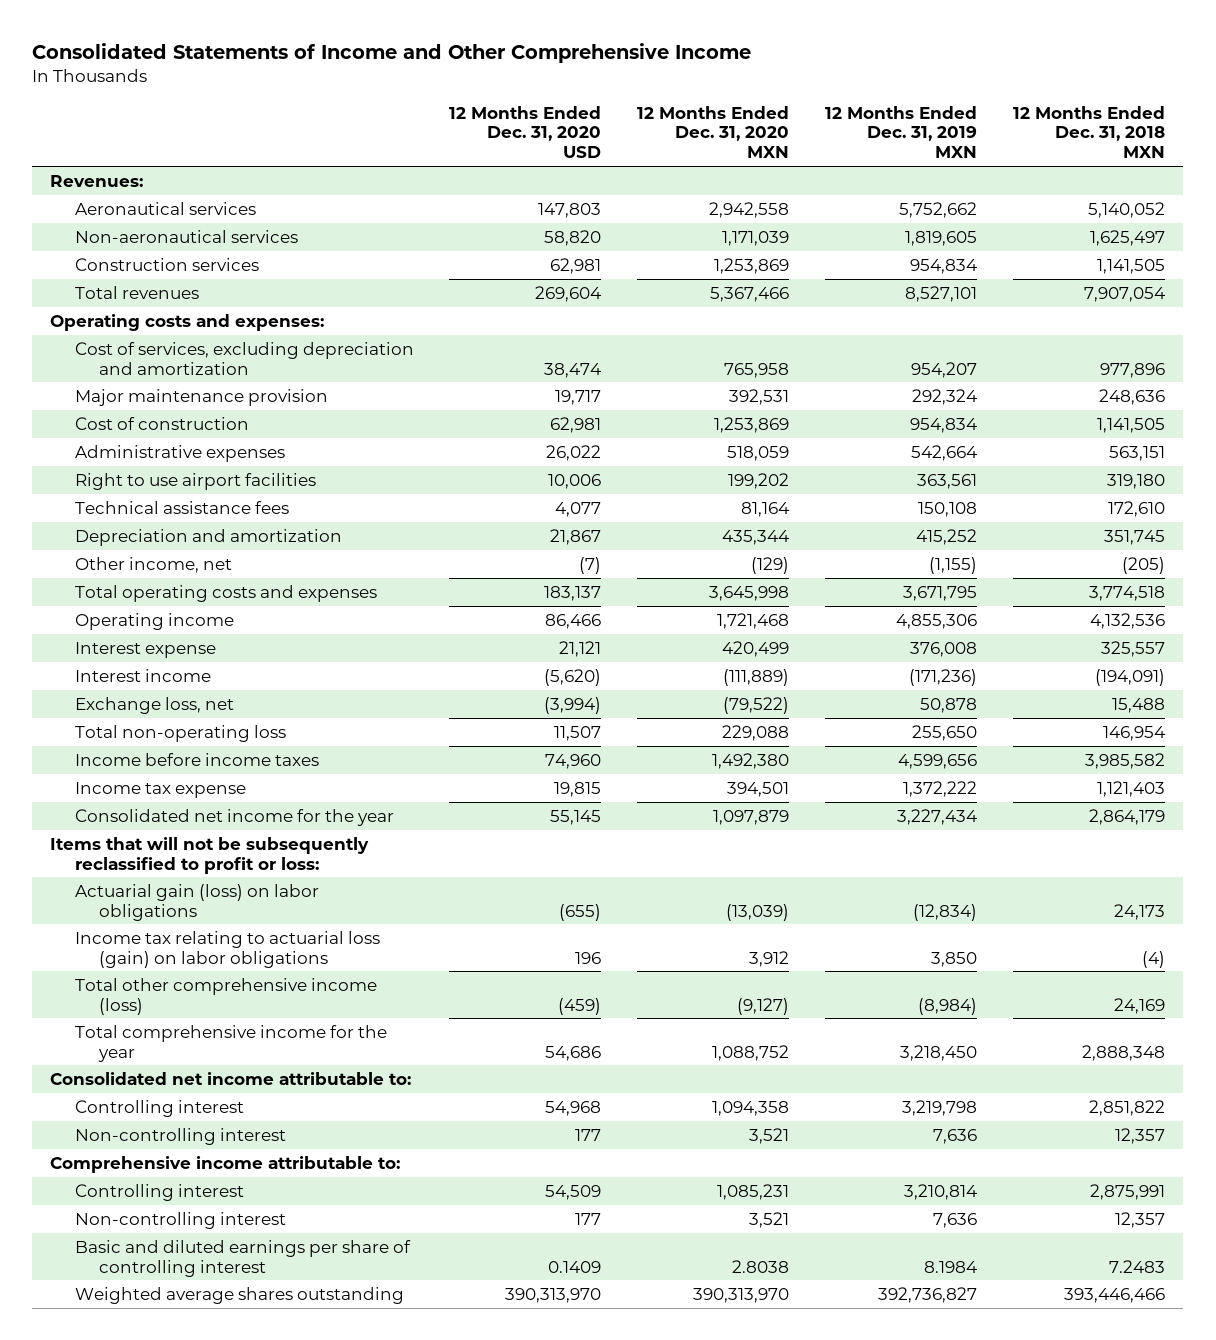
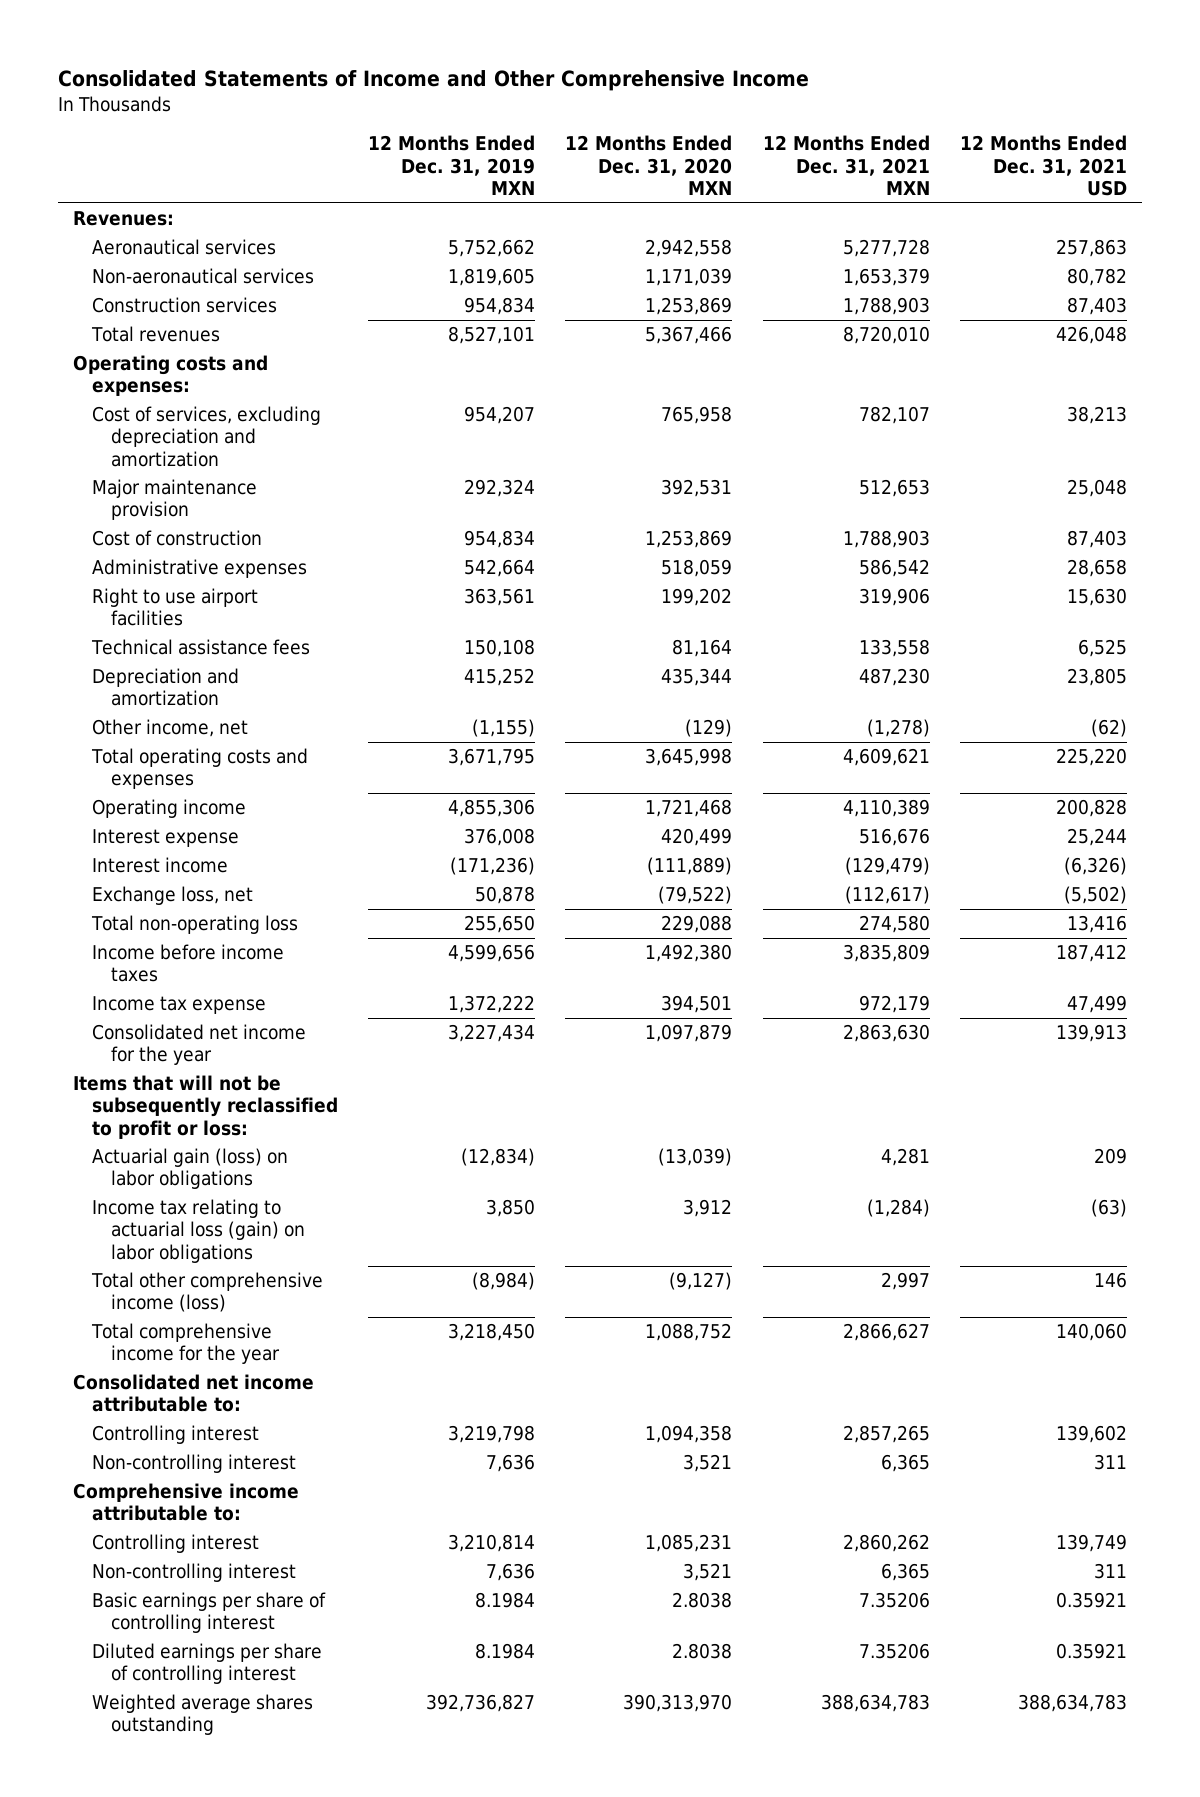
- | 12 Months Ended Dec. 31, 2020 USD | 12 Months Ended Dec. 31, 2020 MXN | 12 Months Ended Dec. 31, 2019 MXN | 12 Months Ended Dec. 31, 2018 MXN
+ | 12 Months Ended Dec. 31, 2019 MXN | 12 Months Ended Dec. 31, 2020 MXN | 12 Months Ended Dec. 31, 2021 MXN | 12 Months Ended Dec. 31, 2021 USD
- Basic and diluted earnings per share of controlling interest | 0.1409 | 2.8038 | 8.1984 | 7.2483
+ Basic earnings per share of controlling interest | 8.1984 | 2.8038 | 7.35206 | 0.35921
+ Diluted earnings per share of controlling interest | 8.1984 | 2.8038 | 7.35206 | 0.35921

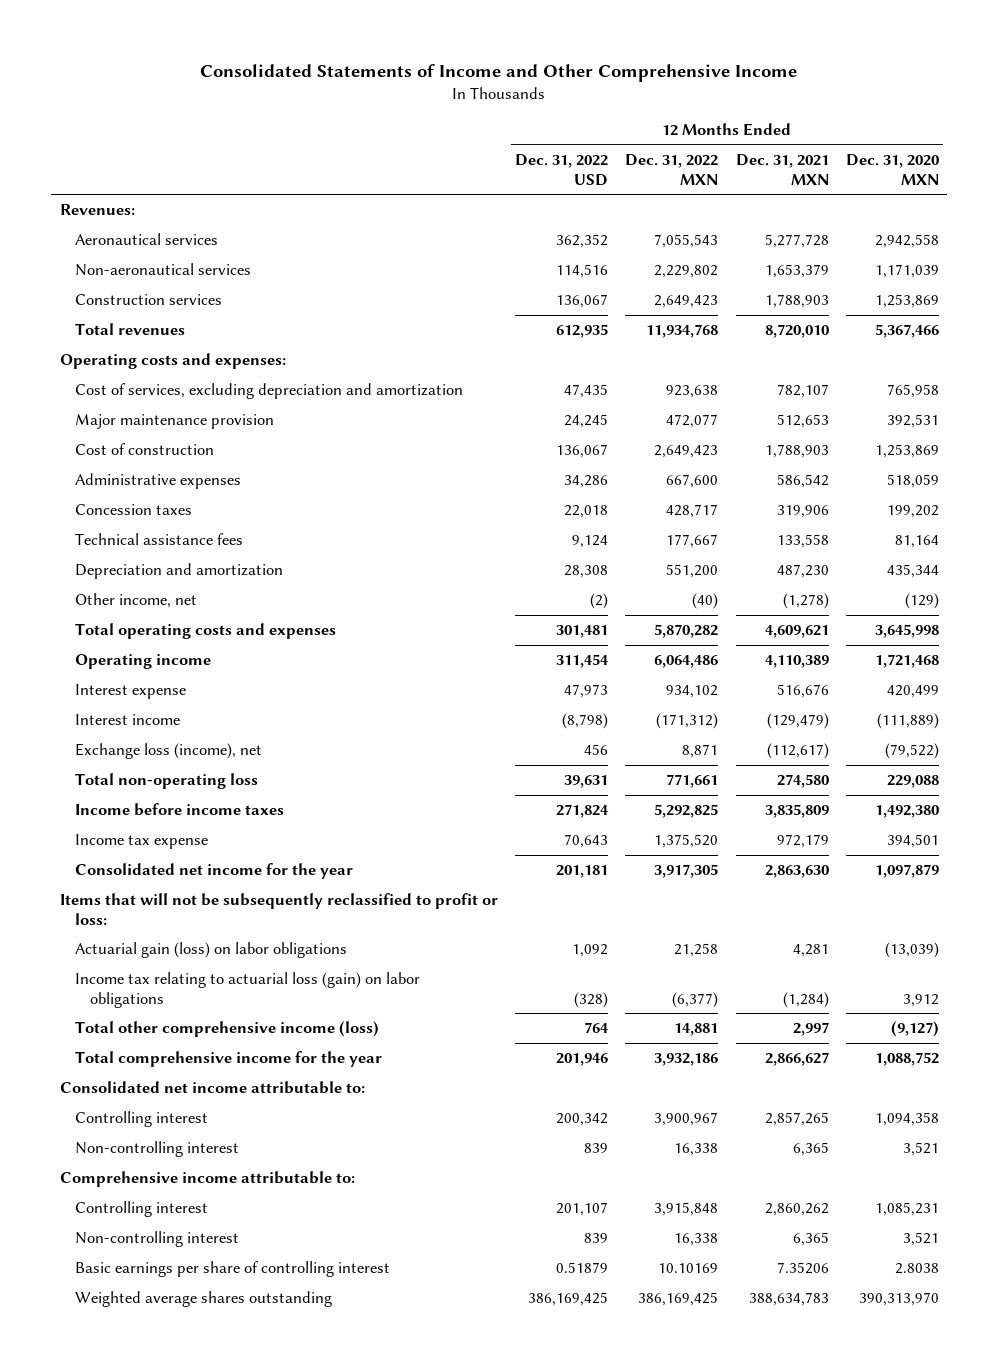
- | 12 Months Ended Dec. 31, 2019 MXN | 12 Months Ended Dec. 31, 2020 MXN | 12 Months Ended Dec. 31, 2021 MXN | 12 Months Ended Dec. 31, 2021 USD
+ | 12 Months Ended Dec. 31, 2022 USD | 12 Months Ended Dec. 31, 2022 MXN | 12 Months Ended Dec. 31, 2021 MXN | 12 Months Ended Dec. 31, 2020 MXN
- Right to use airport facilities | 363,561 | 199,202 | 319,906 | 15,630
+ Concession taxes | 22,018 | 428,717 | 319,906 | 199,202
- Exchange loss, net | 50,878 | (79,522) | (112,617) | (5,502)
+ Exchange loss (income), net | 456 | 8,871 | (112,617) | (79,522)
- Diluted earnings per share of controlling interest | 8.1984 | 2.8038 | 7.35206 | 0.35921

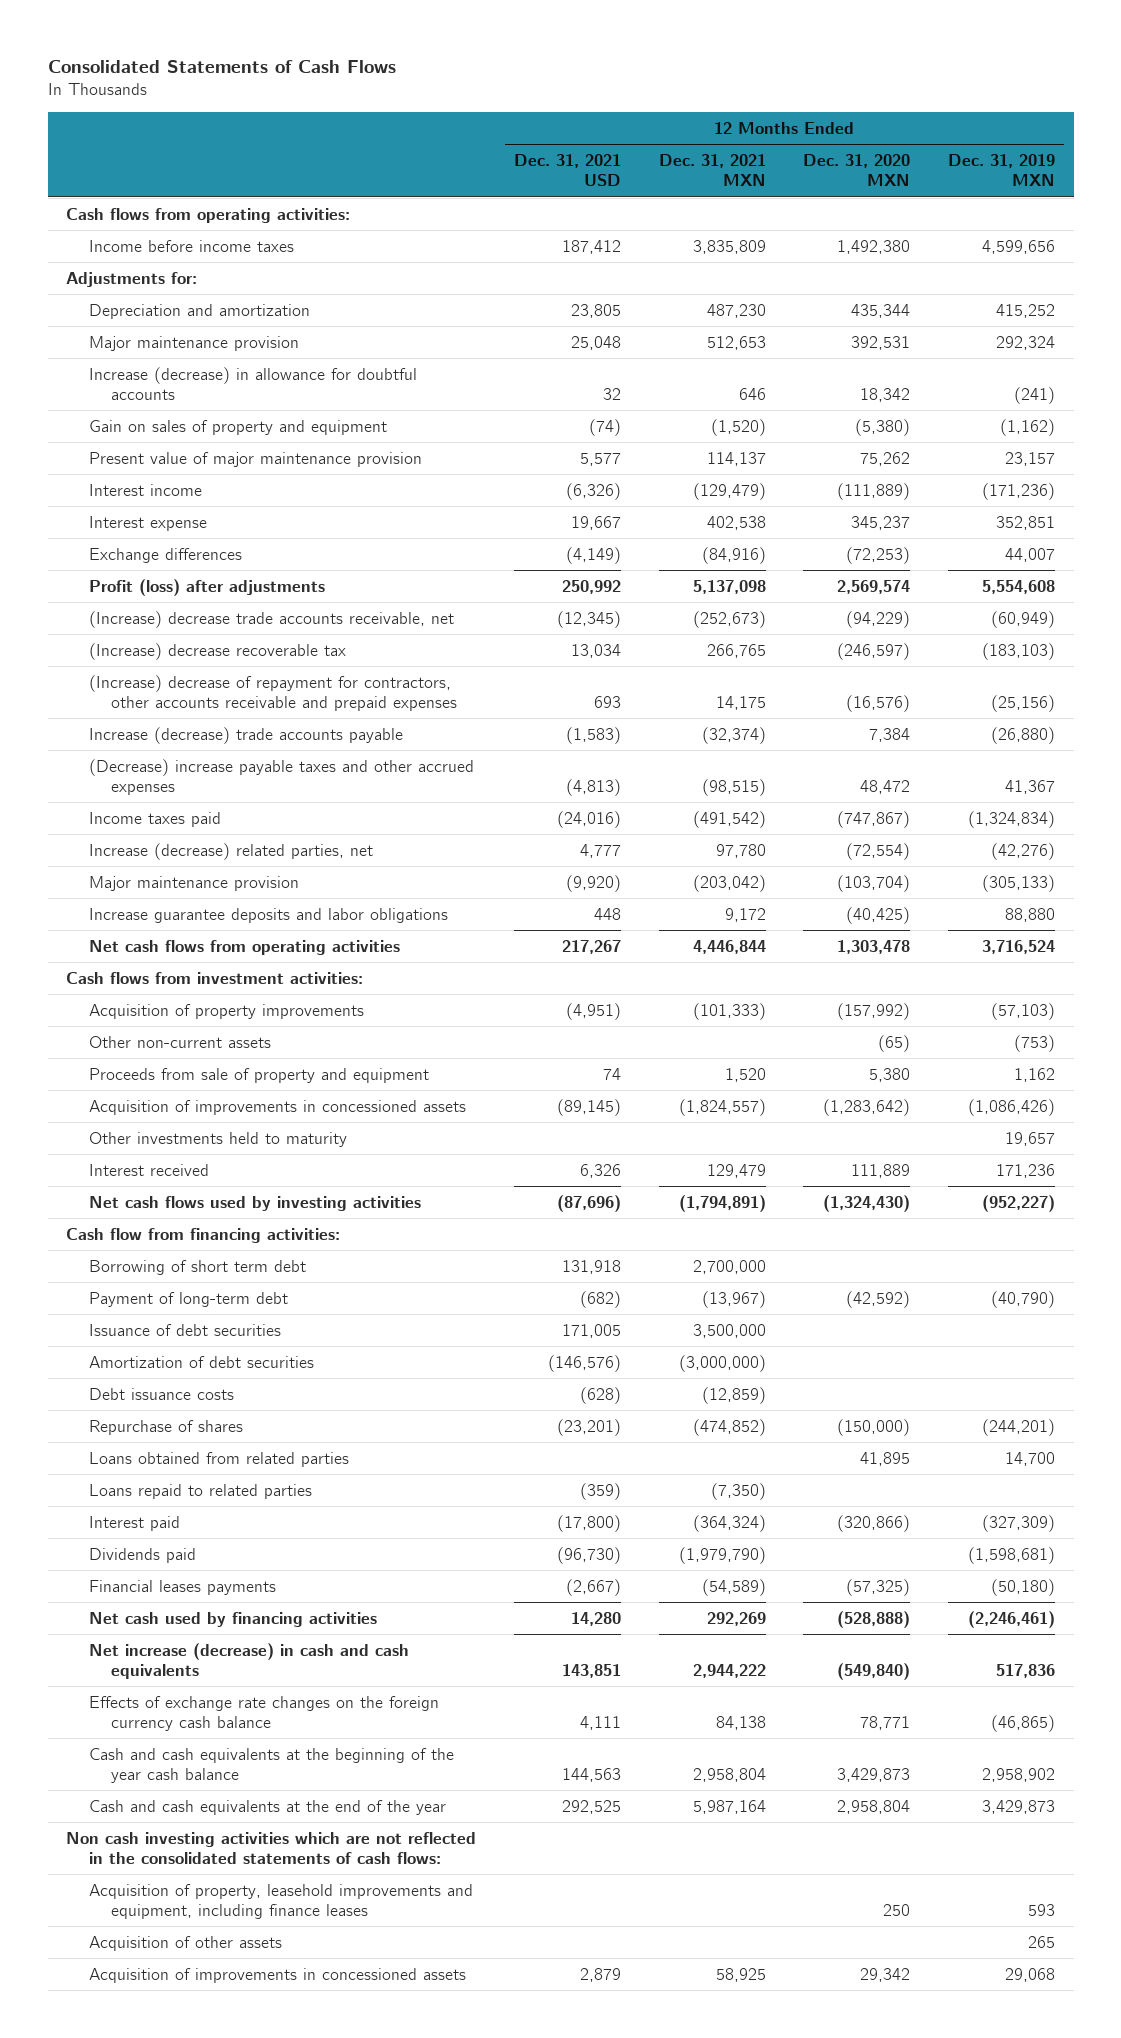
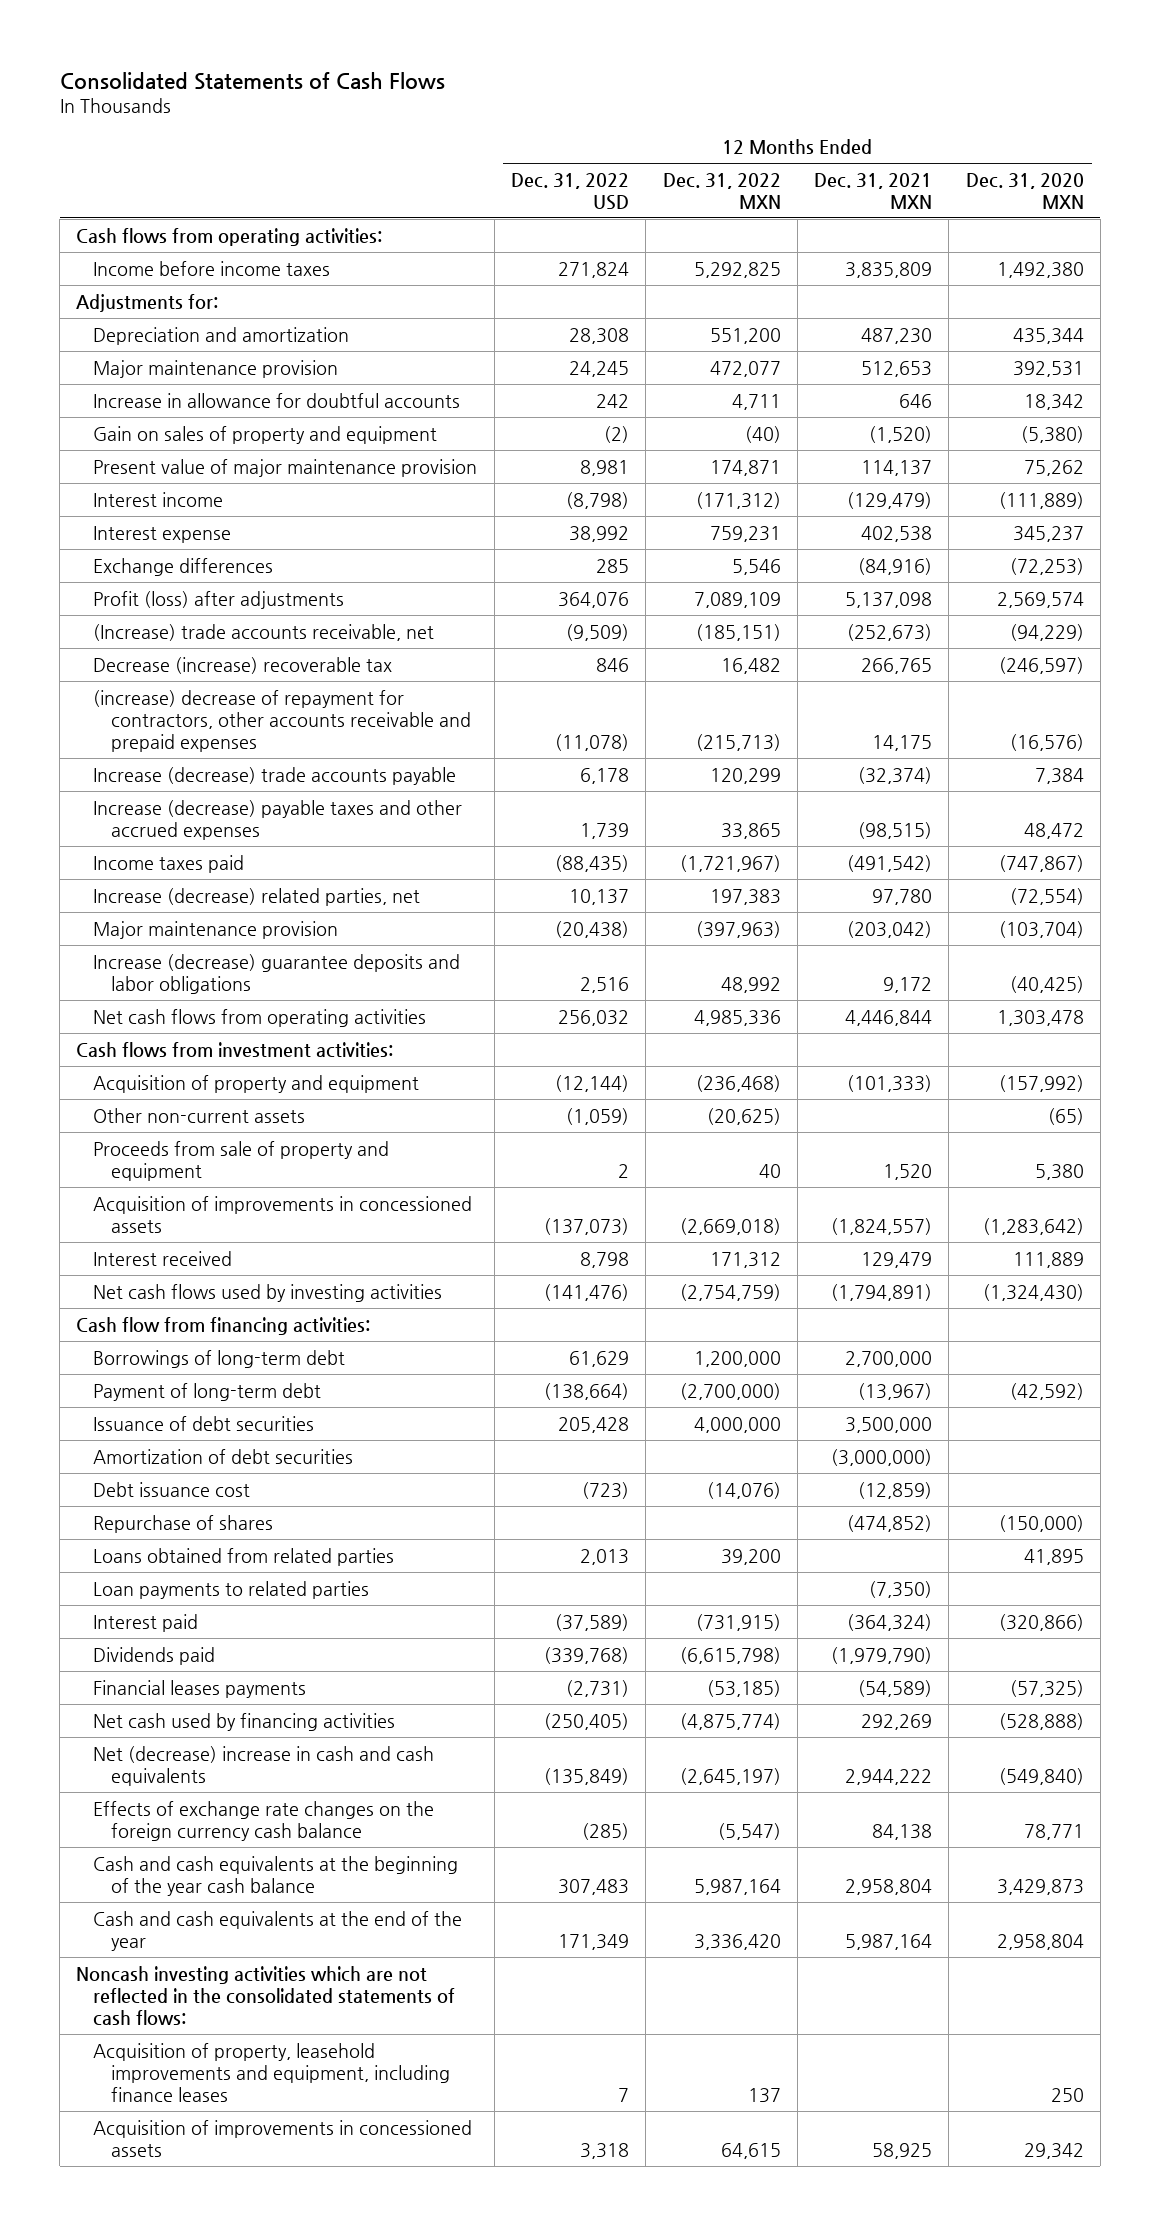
- | 12 Months Ended Dec. 31, 2021 USD | 12 Months Ended Dec. 31, 2021 MXN | 12 Months Ended Dec. 31, 2020 MXN | 12 Months Ended Dec. 31, 2019 MXN
+ | 12 Months Ended Dec. 31, 2022 USD | 12 Months Ended Dec. 31, 2022 MXN | 12 Months Ended Dec. 31, 2021 MXN | 12 Months Ended Dec. 31, 2020 MXN
- Increase (decrease) in allowance for doubtful accounts | 32 | 646 | 18,342 | (241)
+ Increase in allowance for doubtful accounts | 242 | 4,711 | 646 | 18,342
- (Increase) decrease trade accounts receivable, net | (12,345) | (252,673) | (94,229) | (60,949)
- (Increase) decrease recoverable tax | 13,034 | 266,765 | (246,597) | (183,103)
- (Increase) decrease of repayment for contractors, other accounts receivable and prepaid expenses | 693 | 14,175 | (16,576) | (25,156)
+ (Increase) trade accounts receivable, net | (9,509) | (185,151) | (252,673) | (94,229)
+ Decrease (increase) recoverable tax | 846 | 16,482 | 266,765 | (246,597)
+ (increase) decrease of repayment for contractors, other accounts receivable and prepaid expenses | (11,078) | (215,713) | 14,175 | (16,576)
- (Decrease) increase payable taxes and other accrued expenses | (4,813) | (98,515) | 48,472 | 41,367
+ Increase (decrease) payable taxes and other accrued expenses | 1,739 | 33,865 | (98,515) | 48,472
- Increase guarantee deposits and labor obligations | 448 | 9,172 | (40,425) | 88,880
+ Increase (decrease) guarantee deposits and labor obligations | 2,516 | 48,992 | 9,172 | (40,425)
- Acquisition of property improvements | (4,951) | (101,333) | (157,992) | (57,103)
+ Acquisition of property and equipment | (12,144) | (236,468) | (101,333) | (157,992)
- Other investments held to maturity | | | | 19,657
- Borrowing of short term debt | 131,918 | 2,700,000 | |
+ Borrowings of long-term debt | 61,629 | 1,200,000 | 2,700,000 |
- Debt issuance costs | (628) | (12,859) | |
+ Debt issuance cost | (723) | (14,076) | (12,859) |
- Loans repaid to related parties | (359) | (7,350) | |
+ Loan payments to related parties | | | (7,350) |
- Net increase (decrease) in cash and cash equivalents | 143,851 | 2,944,222 | (549,840) | 517,836
+ Net (decrease) increase in cash and cash equivalents | (135,849) | (2,645,197) | 2,944,222 | (549,840)
- Non cash investing activities which are not reflected in the consolidated statements of cash flows:
+ Noncash investing activities which are not reflected in the consolidated statements of cash flows:
- Acquisition of other assets | | | | 265

